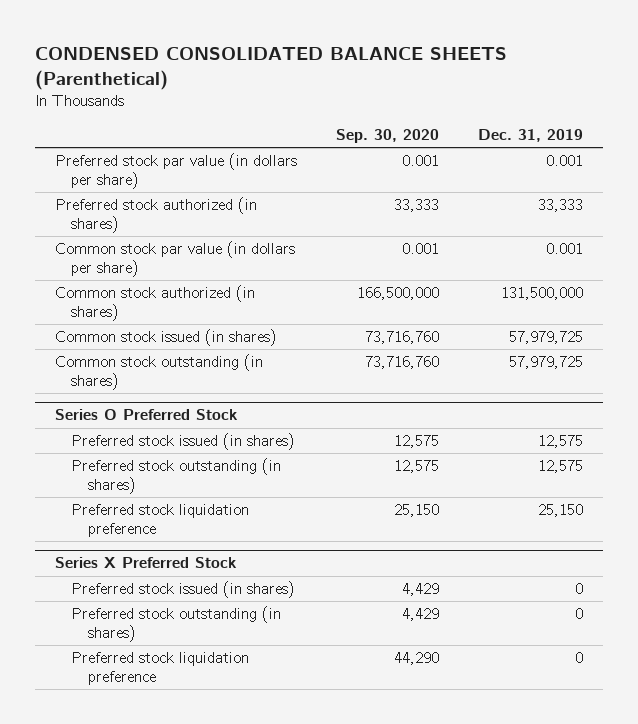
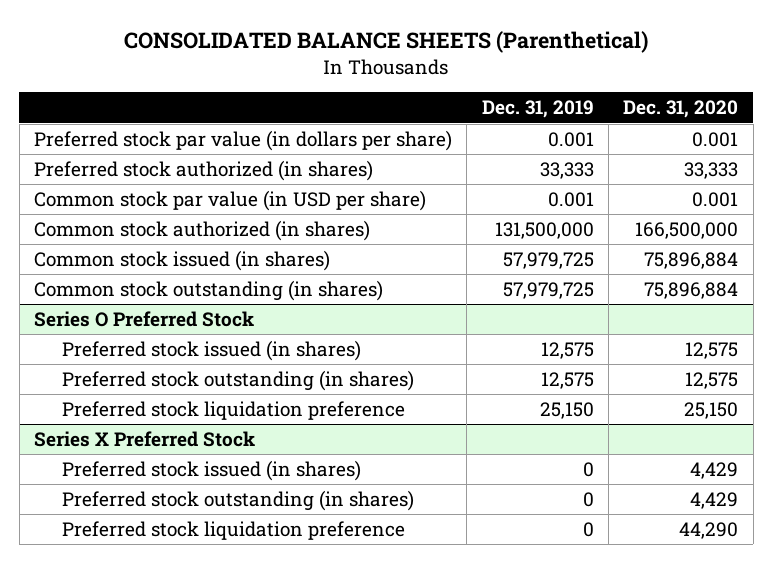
- CONDENSED CONSOLIDATED BALANCE SHEETS (Parenthetical)
+ CONSOLIDATED BALANCE SHEETS (Parenthetical)
- | Sep. 30, 2020 | Dec. 31, 2019
+ | Dec. 31, 2019 | Dec. 31, 2020
- Common stock par value (in dollars per share) | 0.001 | 0.001
+ Common stock par value (in USD per share) | 0.001 | 0.001

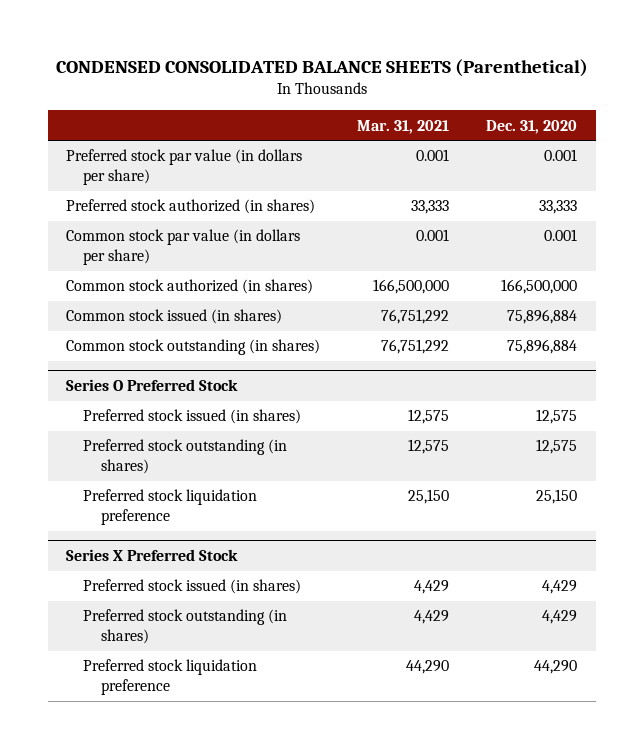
- CONSOLIDATED BALANCE SHEETS (Parenthetical)
+ CONDENSED CONSOLIDATED BALANCE SHEETS (Parenthetical)
- | Dec. 31, 2019 | Dec. 31, 2020
+ | Mar. 31, 2021 | Dec. 31, 2020
- Common stock par value (in USD per share) | 0.001 | 0.001
+ Common stock par value (in dollars per share) | 0.001 | 0.001

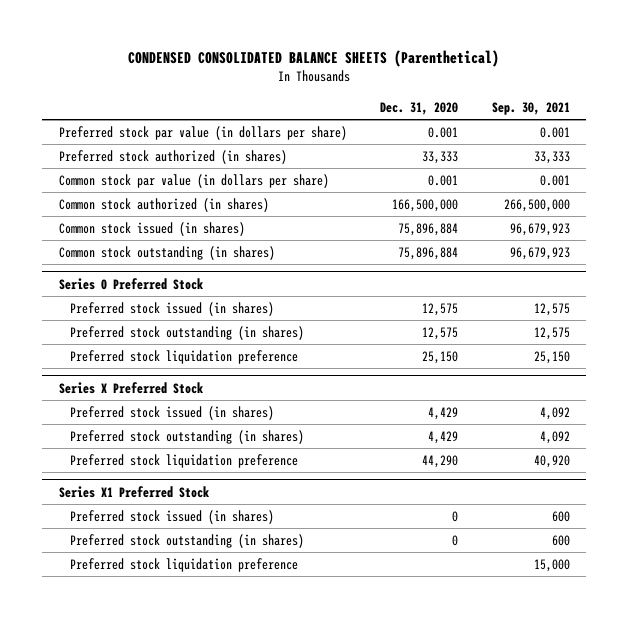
- | Mar. 31, 2021 | Dec. 31, 2020
+ | Dec. 31, 2020 | Sep. 30, 2021
+ Series X1 Preferred Stock
+ Preferred stock issued (in shares) | 0 | 600
+ Preferred stock outstanding (in shares) | 0 | 600
+ Preferred stock liquidation preference | | 15,000

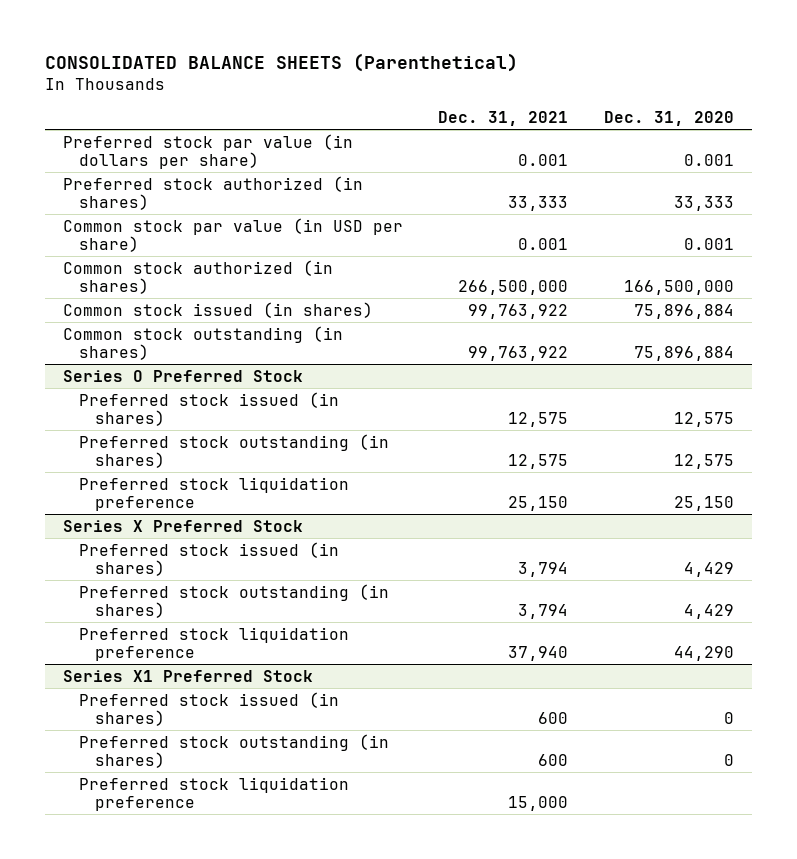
- CONDENSED CONSOLIDATED BALANCE SHEETS (Parenthetical)
+ CONSOLIDATED BALANCE SHEETS (Parenthetical)
- | Dec. 31, 2020 | Sep. 30, 2021
+ | Dec. 31, 2021 | Dec. 31, 2020
- Common stock par value (in dollars per share) | 0.001 | 0.001
+ Common stock par value (in USD per share) | 0.001 | 0.001

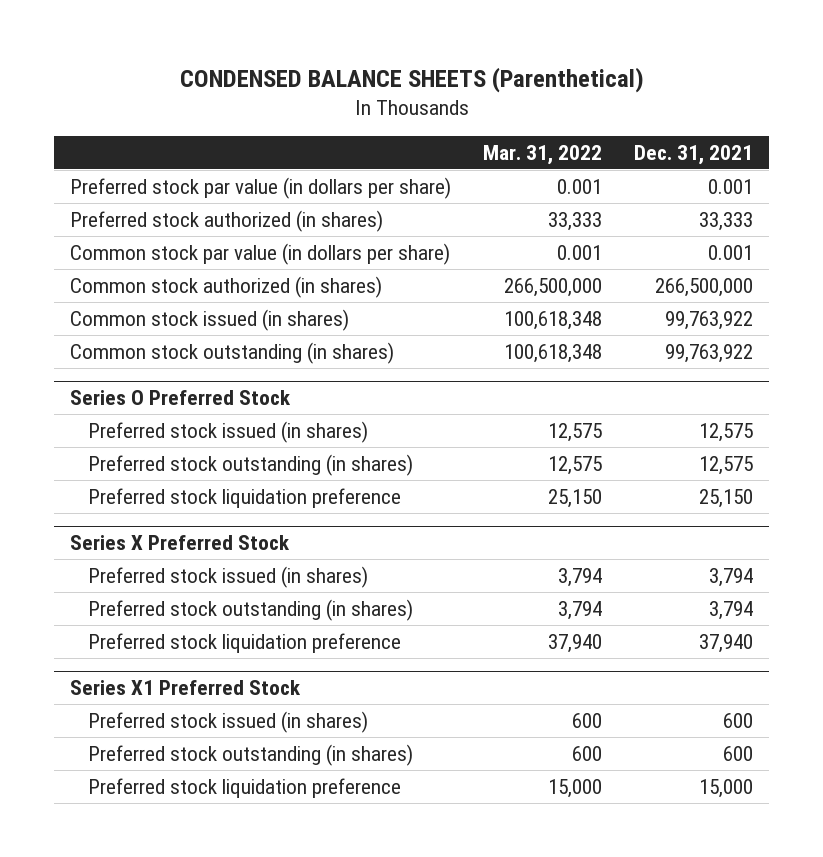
- CONSOLIDATED BALANCE SHEETS (Parenthetical)
+ CONDENSED BALANCE SHEETS (Parenthetical)
- | Dec. 31, 2021 | Dec. 31, 2020
+ | Mar. 31, 2022 | Dec. 31, 2021
- Common stock par value (in USD per share) | 0.001 | 0.001
+ Common stock par value (in dollars per share) | 0.001 | 0.001

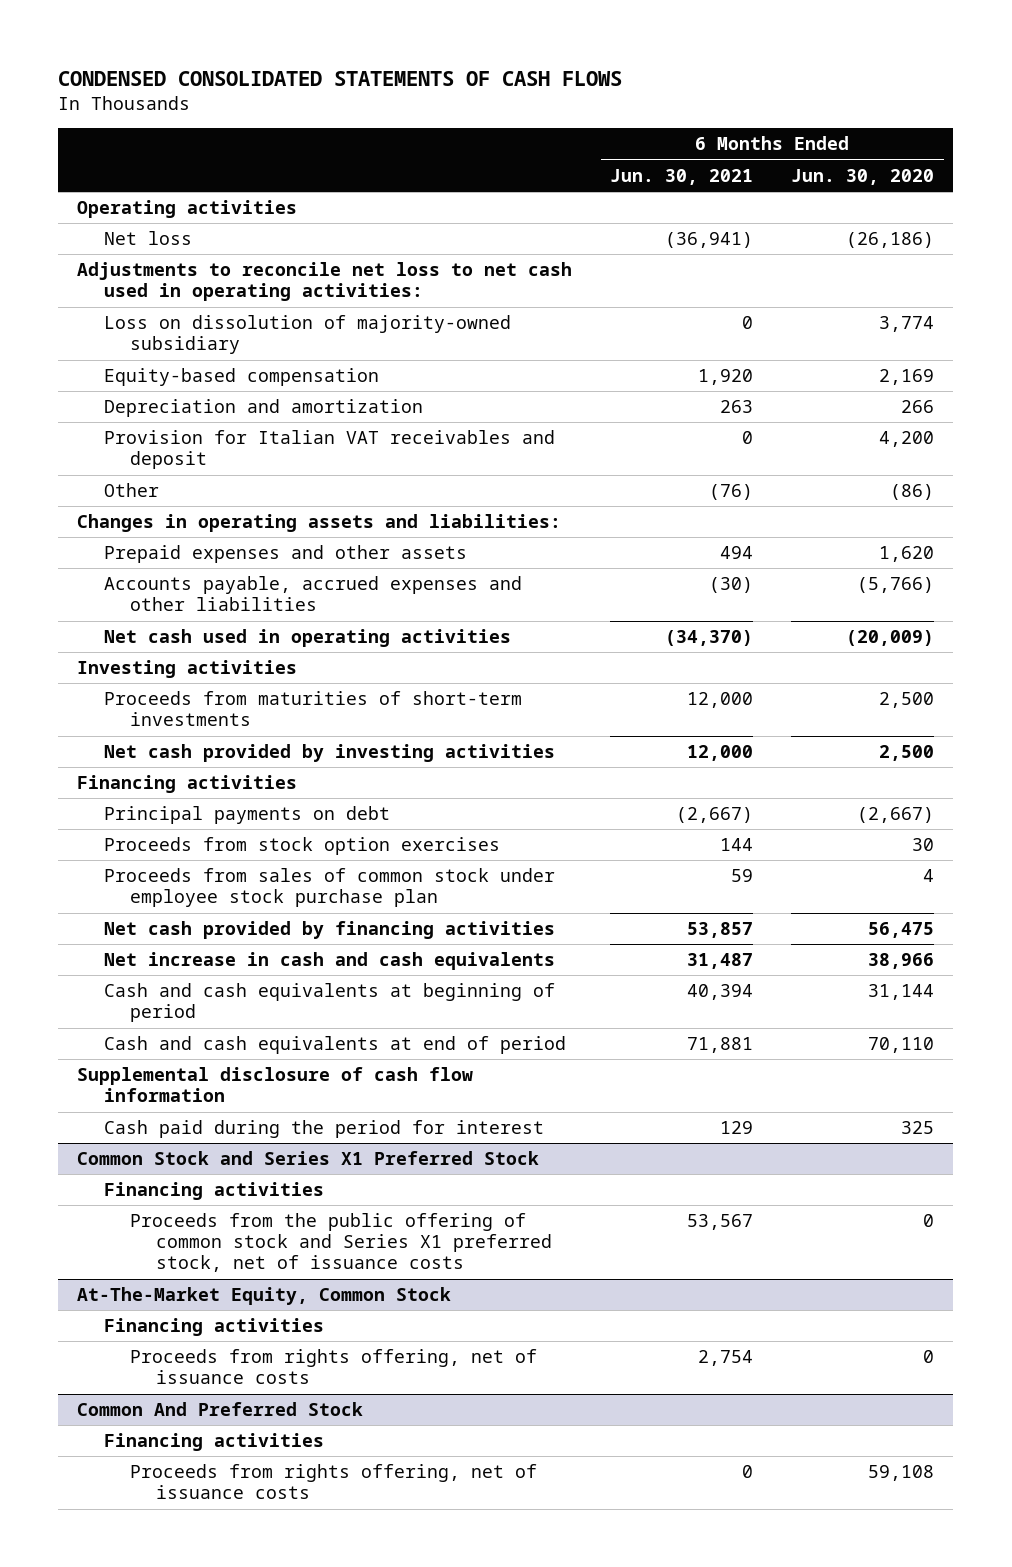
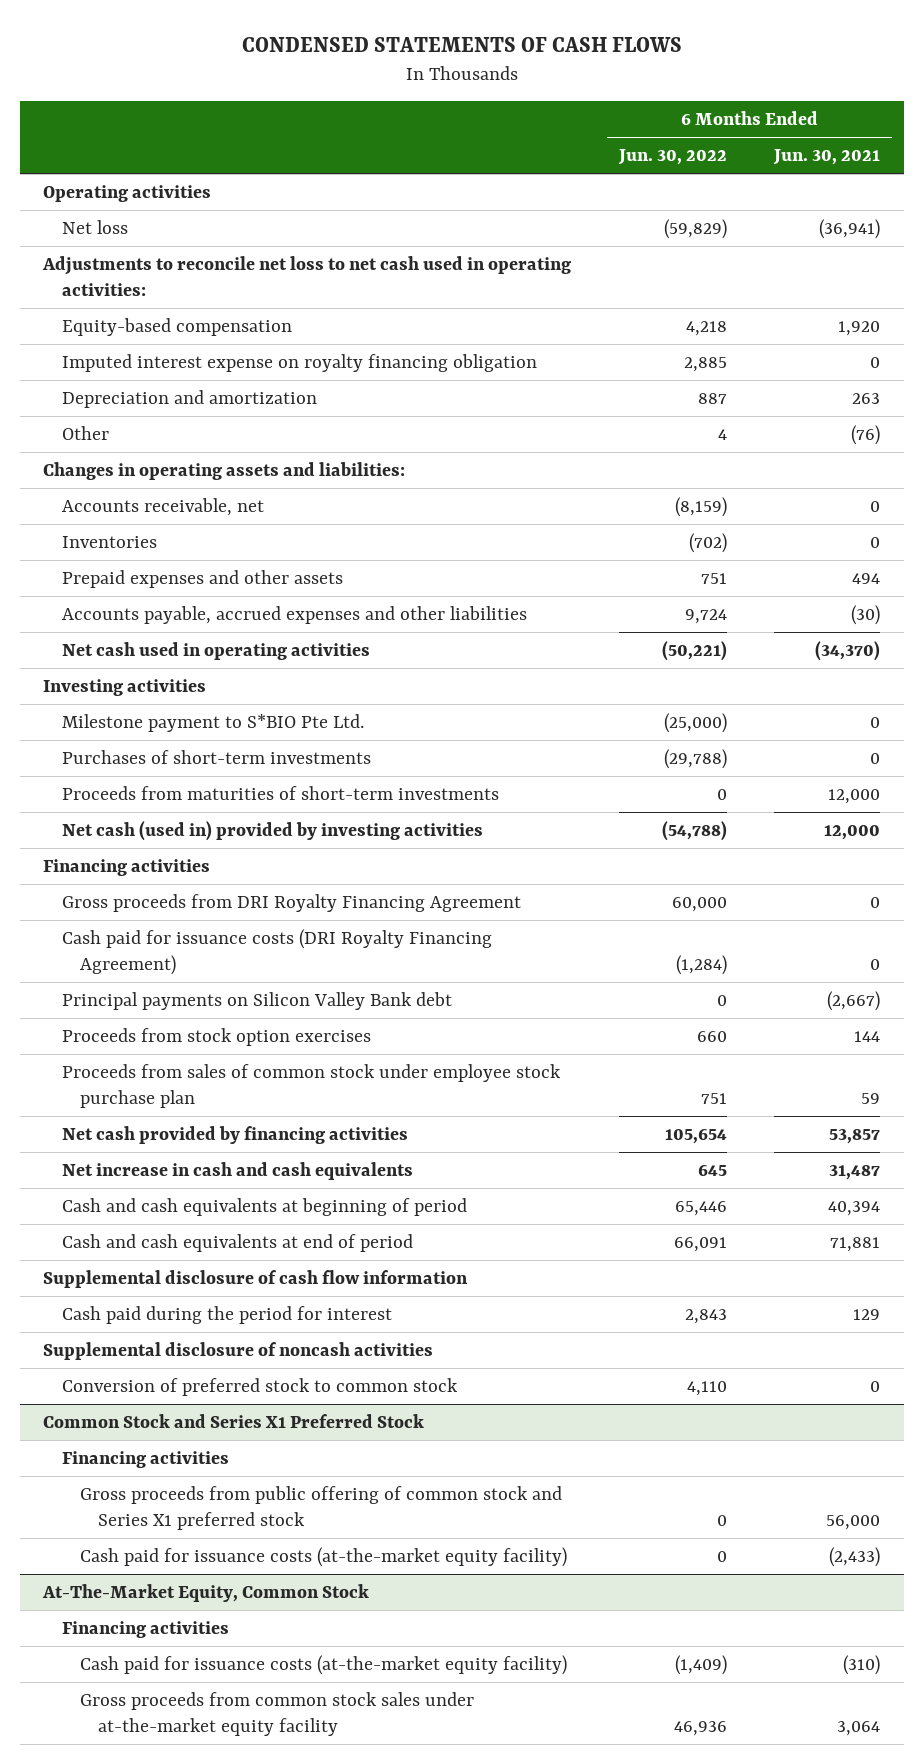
- CONDENSED CONSOLIDATED STATEMENTS OF CASH FLOWS
+ CONDENSED STATEMENTS OF CASH FLOWS
- | 6 Months Ended Jun. 30, 2021 | 6 Months Ended Jun. 30, 2020
+ | 6 Months Ended Jun. 30, 2022 | 6 Months Ended Jun. 30, 2021
- Loss on dissolution of majority-owned subsidiary | 0 | 3,774
+ Imputed interest expense on royalty financing obligation | 2,885 | 0
- Provision for Italian VAT receivables and deposit | 0 | 4,200
+ Accounts receivable, net | (8,159) | 0
+ Inventories | (702) | 0
+ Milestone payment to S*BIO Pte Ltd. | (25,000) | 0
+ Purchases of short-term investments | (29,788) | 0
- Net cash provided by investing activities | 12,000 | 2,500
+ Net cash (used in) provided by investing activities | (54,788) | 12,000
- Principal payments on debt | (2,667) | (2,667)
+ Gross proceeds from DRI Royalty Financing Agreement | 60,000 | 0
+ Cash paid for issuance costs (DRI Royalty Financing Agreement) | (1,284) | 0
+ Principal payments on Silicon Valley Bank debt | 0 | (2,667)
+ Supplemental disclosure of noncash activities
+ Conversion of preferred stock to common stock | 4,110 | 0
@ Common Stock and Series X1 Preferred Stock
- Proceeds from the public offering of common stock and Series X1 preferred stock, net of issuance costs | 53,567 | 0
+ Gross proceeds from public offering of common stock and Series X1 preferred stock | 0 | 56,000
+ Cash paid for issuance costs (at-the-market equity facility) | 0 | (2,433)
@ At-The-Market Equity, Common Stock
- Proceeds from rights offering, net of issuance costs | 2,754 | 0
- Common And Preferred Stock
- Financing activities
- Proceeds from rights offering, net of issuance costs | 0 | 59,108
@ At-The-Market Equity, Common Stock
+ Cash paid for issuance costs (at-the-market equity facility) | (1,409) | (310)
+ Gross proceeds from common stock sales under at-the-market equity facility | 46,936 | 3,064

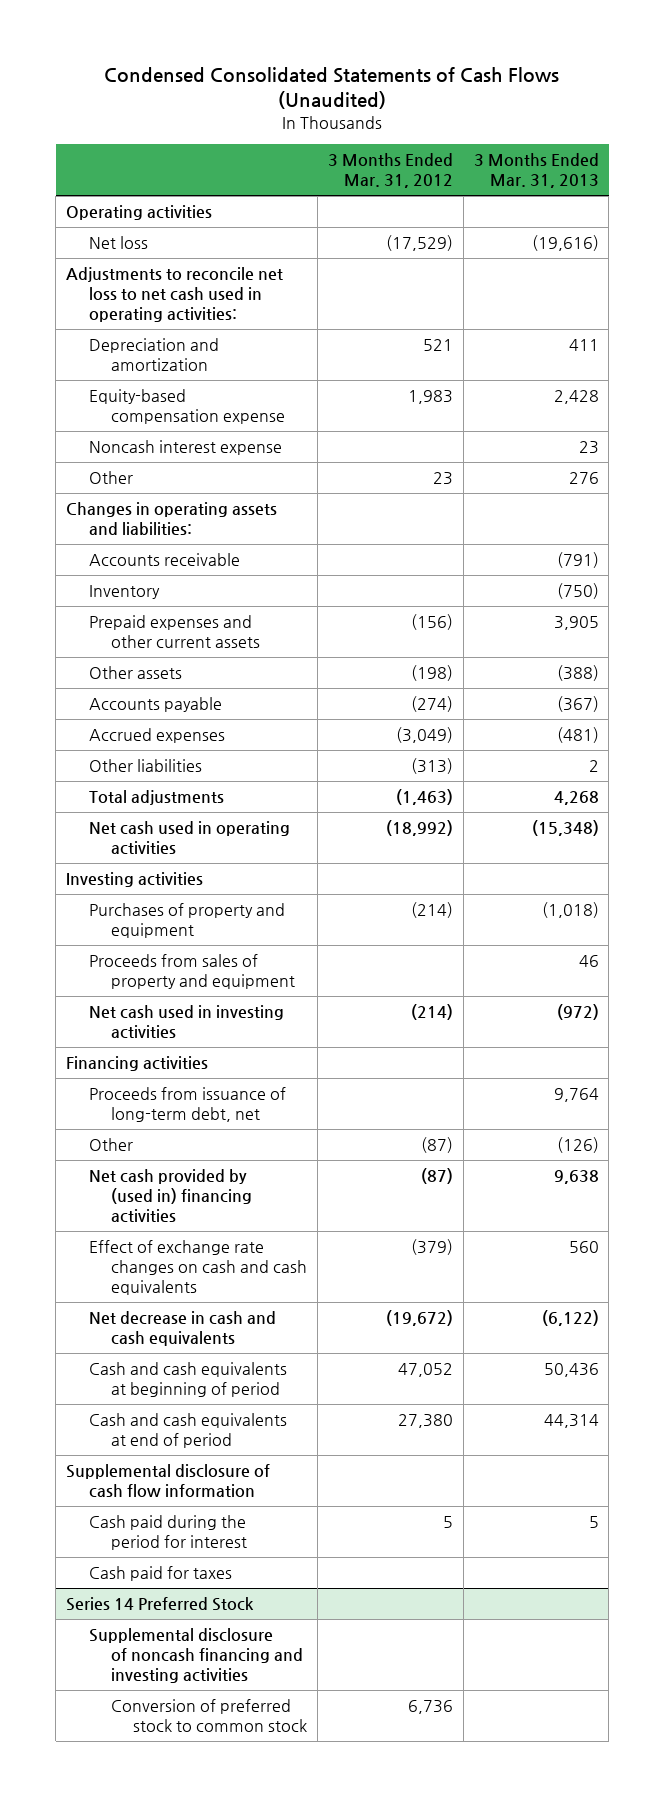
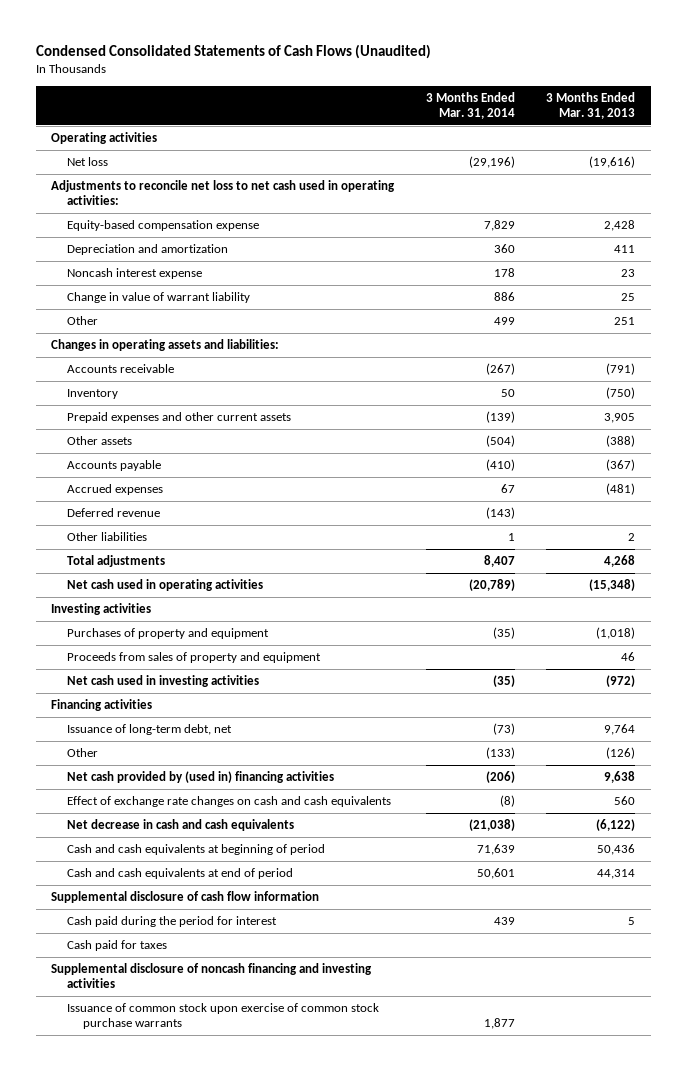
- | 3 Months Ended Mar. 31, 2012 | 3 Months Ended Mar. 31, 2013
+ | 3 Months Ended Mar. 31, 2014 | 3 Months Ended Mar. 31, 2013
moved down: Depreciation and amortization | 360 | 411
- Other | 23 | 276
+ Change in value of warrant liability | 886 | 25
+ Other | 499 | 251
+ Deferred revenue | (143) |
- Proceeds from issuance of long-term debt, net | | 9,764
+ Issuance of long-term debt, net | (73) | 9,764
- Series 14 Preferred Stock
- Conversion of preferred stock to common stock | 6,736 |
+ Issuance of common stock upon exercise of common stock purchase warrants | 1,877 |

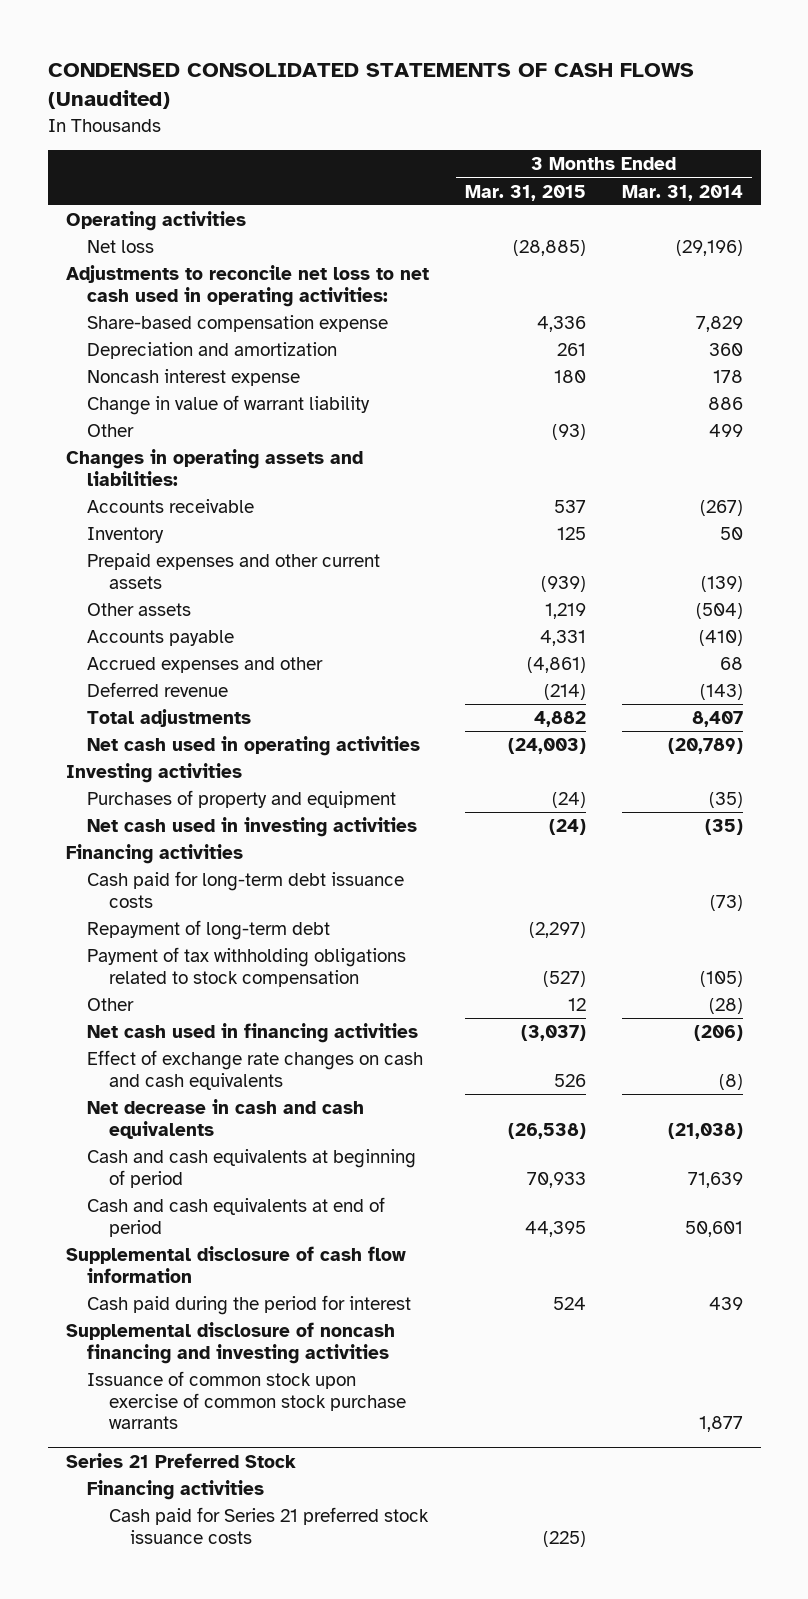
- Condensed Consolidated Statements of Cash Flows (Unaudited)
+ CONDENSED CONSOLIDATED STATEMENTS OF CASH FLOWS (Unaudited)
- | 3 Months Ended Mar. 31, 2014 | 3 Months Ended Mar. 31, 2013
+ | 3 Months Ended Mar. 31, 2015 | 3 Months Ended Mar. 31, 2014
- Equity-based compensation expense | 7,829 | 2,428
+ Share-based compensation expense | 4,336 | 7,829
- Accrued expenses | 67 | (481)
+ Accrued expenses and other | (4,861) | 68
- Other liabilities | 1 | 2
- Proceeds from sales of property and equipment | | 46
- Issuance of long-term debt, net | (73) | 9,764
- Other | (133) | (126)
- Net cash provided by (used in) financing activities | (206) | 9,638
+ Cash paid for long-term debt issuance costs | | (73)
+ Repayment of long-term debt | (2,297) |
+ Payment of tax withholding obligations related to stock compensation | (527) | (105)
+ Other | 12 | (28)
+ Net cash used in financing activities | (3,037) | (206)
- Cash paid for taxes
+ Series 21 Preferred Stock
+ Financing activities
+ Cash paid for Series 21 preferred stock issuance costs | (225) |

